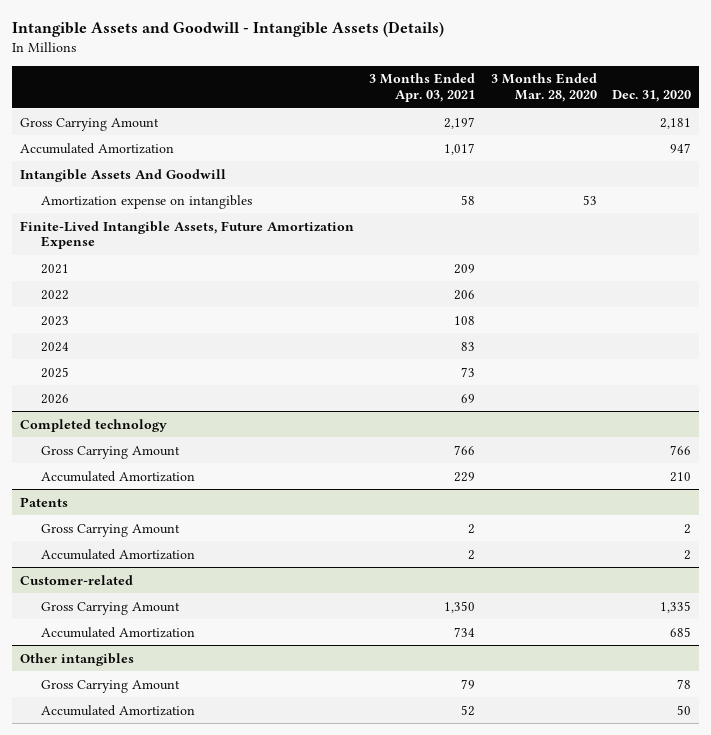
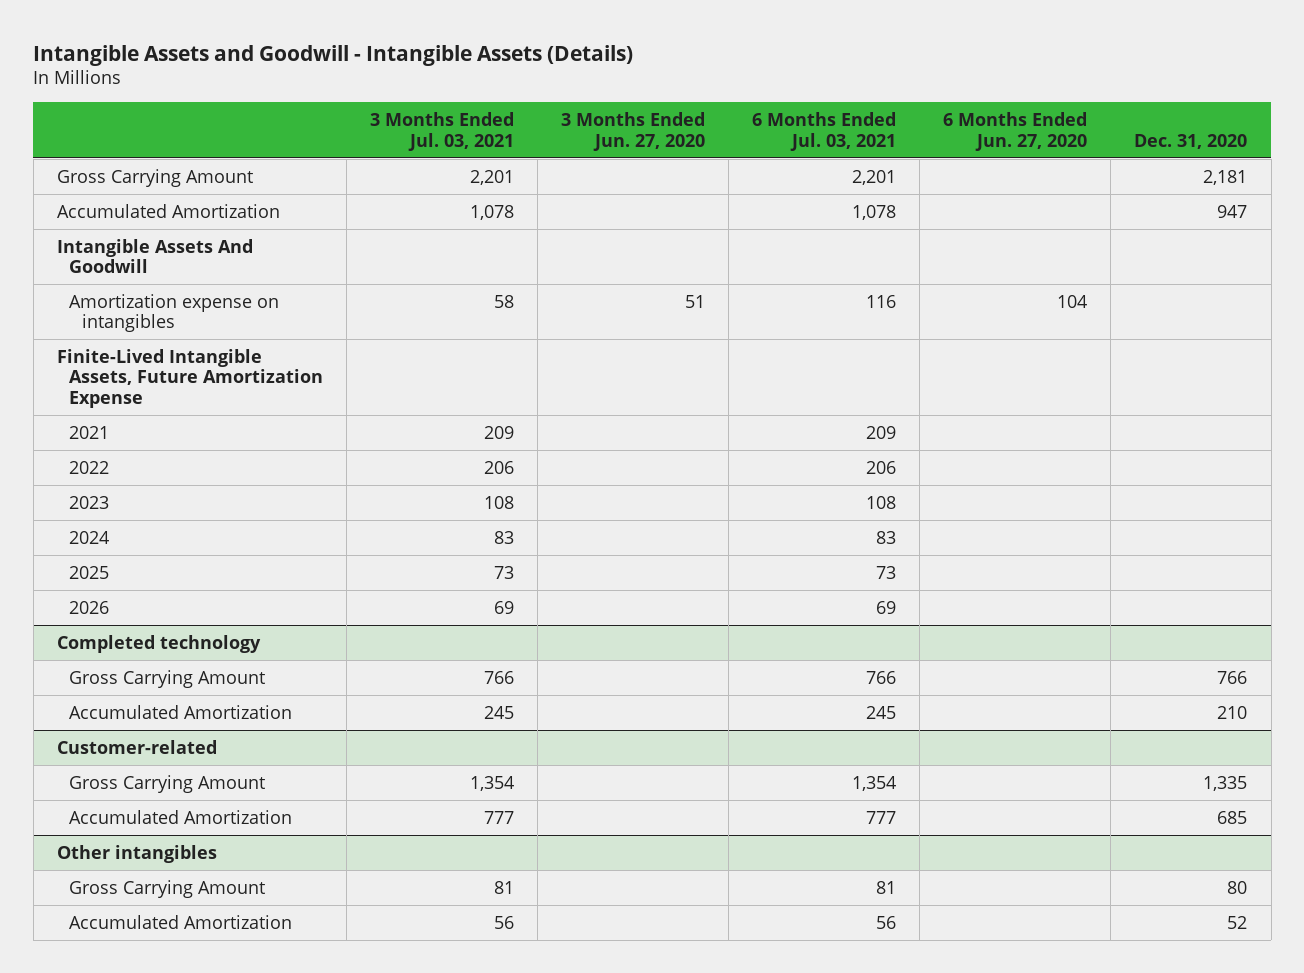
- | 3 Months Ended Apr. 03, 2021 | 3 Months Ended Mar. 28, 2020 | Dec. 31, 2020
+ | 3 Months Ended Jul. 03, 2021 | 3 Months Ended Jun. 27, 2020 | 6 Months Ended Jul. 03, 2021 | 6 Months Ended Jun. 27, 2020 | Dec. 31, 2020
- Patents
- Gross Carrying Amount | 2 | | 2
- Accumulated Amortization | 2 | | 2
@ Other intangibles
- Gross Carrying Amount | 79 | | 78
- Accumulated Amortization | 52 | | 50
+ Gross Carrying Amount | 81 | | 81 | | 80
+ Accumulated Amortization | 56 | | 56 | | 52

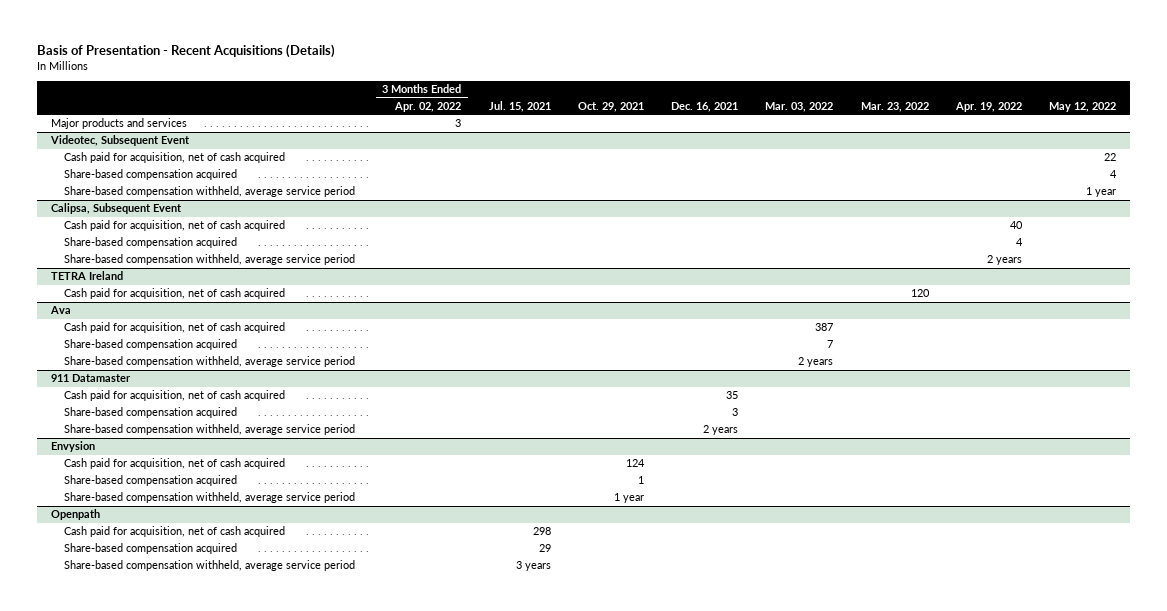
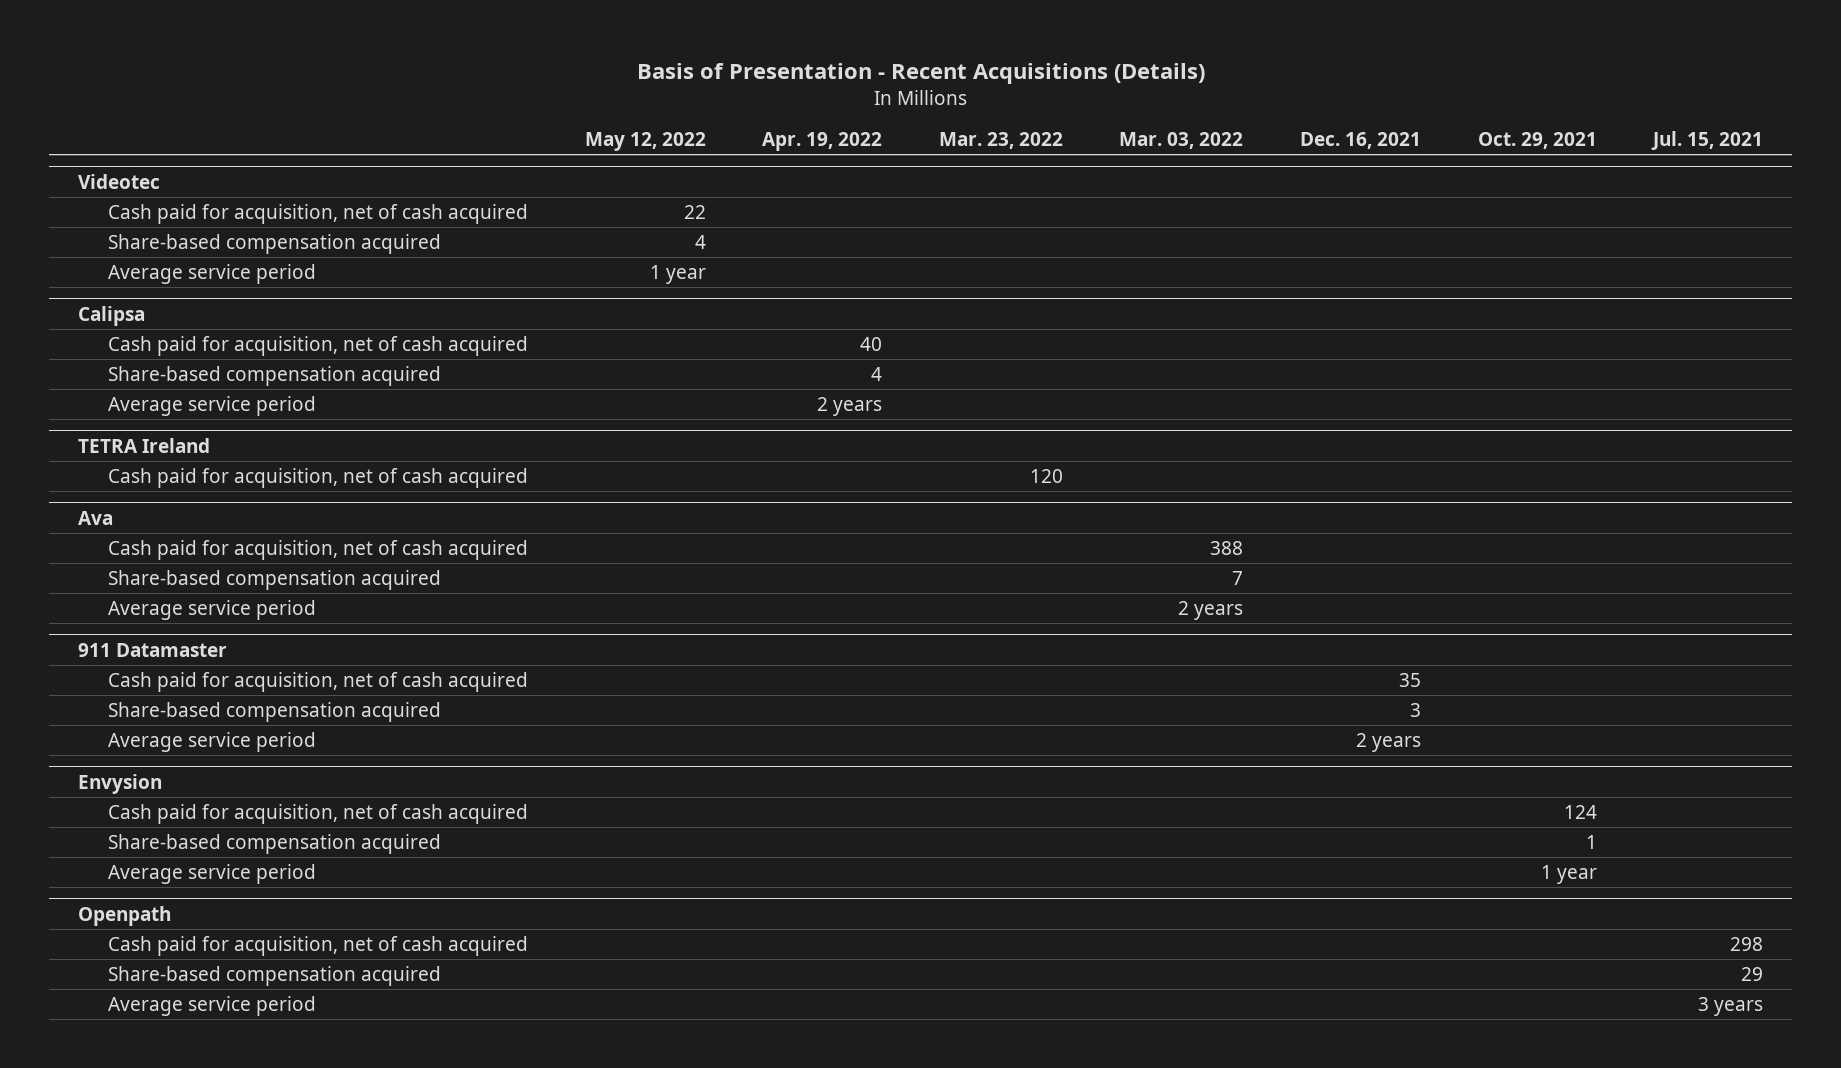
- | 3 Months Ended Apr. 02, 2022 | Jul. 15, 2021 | Oct. 29, 2021 | Dec. 16, 2021 | Mar. 03, 2022 | Mar. 23, 2022 | Apr. 19, 2022 | May 12, 2022
+ | May 12, 2022 | Apr. 19, 2022 | Mar. 23, 2022 | Mar. 03, 2022 | Dec. 16, 2021 | Oct. 29, 2021 | Jul. 15, 2021
- Major products and services | 3 | | | | | | |
- Videotec, Subsequent Event
+ Videotec
- Share-based compensation withheld, average service period | | | | | | | | 1 year
- Calipsa, Subsequent Event
+ Average service period | 1 year | | | | | |
+ Calipsa
- Share-based compensation withheld, average service period | | | | | | | 2 years |
+ Average service period | | 2 years | | | | |
@ Ava
- Cash paid for acquisition, net of cash acquired | | | | | 387 | | |
+ Cash paid for acquisition, net of cash acquired | | | | 388 | | |
- Share-based compensation withheld, average service period | | | | | 2 years | | |
+ Average service period | | | | 2 years | | |
@ 911 Datamaster
- Share-based compensation withheld, average service period | | | | 2 years | | | |
+ Average service period | | | | | 2 years | |
@ Envysion
- Share-based compensation withheld, average service period | | | 1 year | | | | |
+ Average service period | | | | | | 1 year |
@ Openpath
- Share-based compensation withheld, average service period | | 3 years | | | | | |
+ Average service period | | | | | | | 3 years

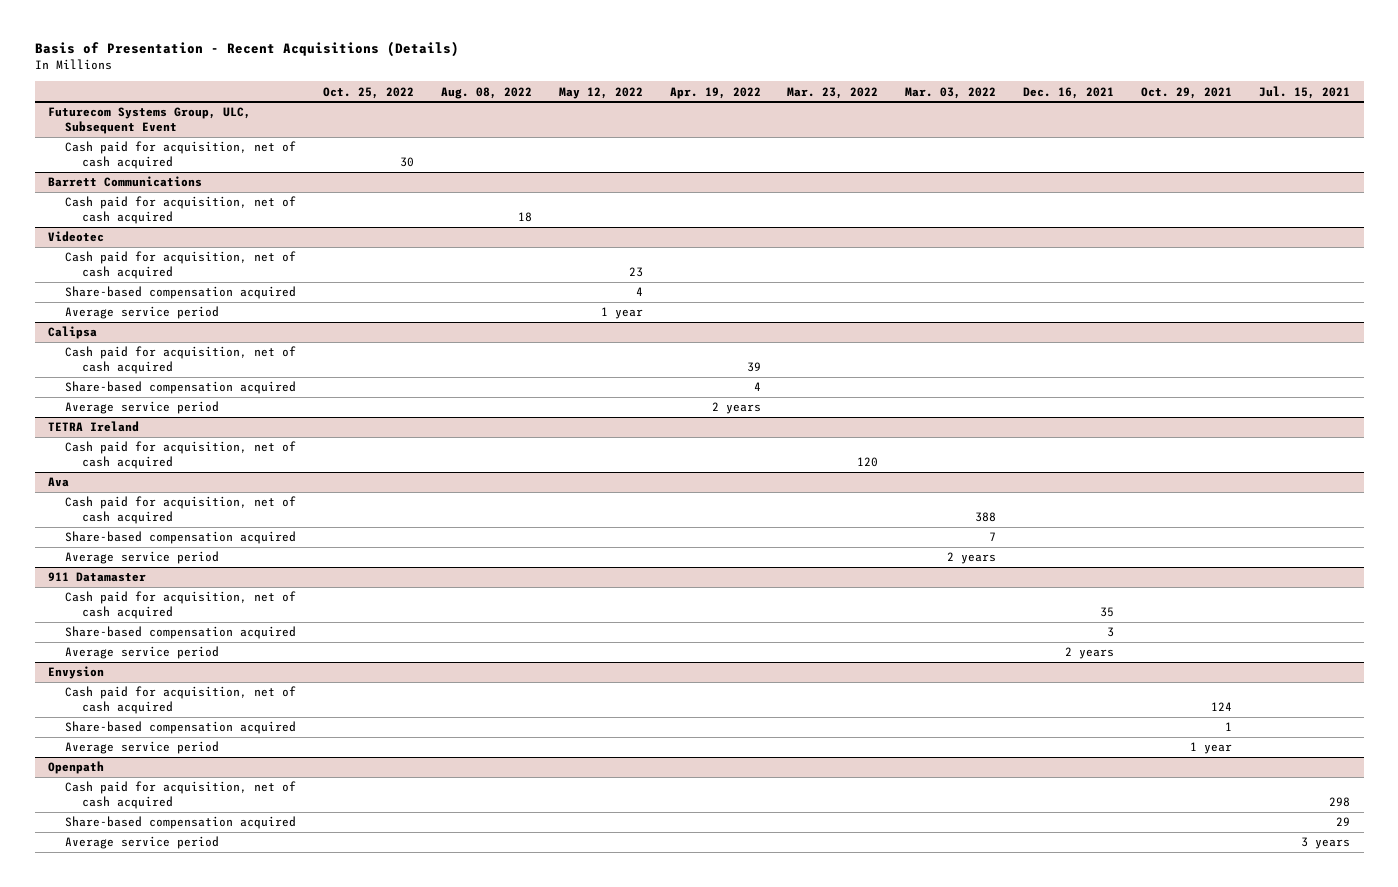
- | May 12, 2022 | Apr. 19, 2022 | Mar. 23, 2022 | Mar. 03, 2022 | Dec. 16, 2021 | Oct. 29, 2021 | Jul. 15, 2021
+ | Oct. 25, 2022 | Aug. 08, 2022 | May 12, 2022 | Apr. 19, 2022 | Mar. 23, 2022 | Mar. 03, 2022 | Dec. 16, 2021 | Oct. 29, 2021 | Jul. 15, 2021
+ Futurecom Systems Group, ULC, Subsequent Event
+ Cash paid for acquisition, net of cash acquired | 30 | | | | | | | |
+ Barrett Communications
+ Cash paid for acquisition, net of cash acquired | | 18 | | | | | | |
@ Videotec
- Cash paid for acquisition, net of cash acquired | 22 | | | | | |
+ Cash paid for acquisition, net of cash acquired | | | 23 | | | | | |
@ Calipsa
- Cash paid for acquisition, net of cash acquired | | 40 | | | | |
+ Cash paid for acquisition, net of cash acquired | | | | 39 | | | | |

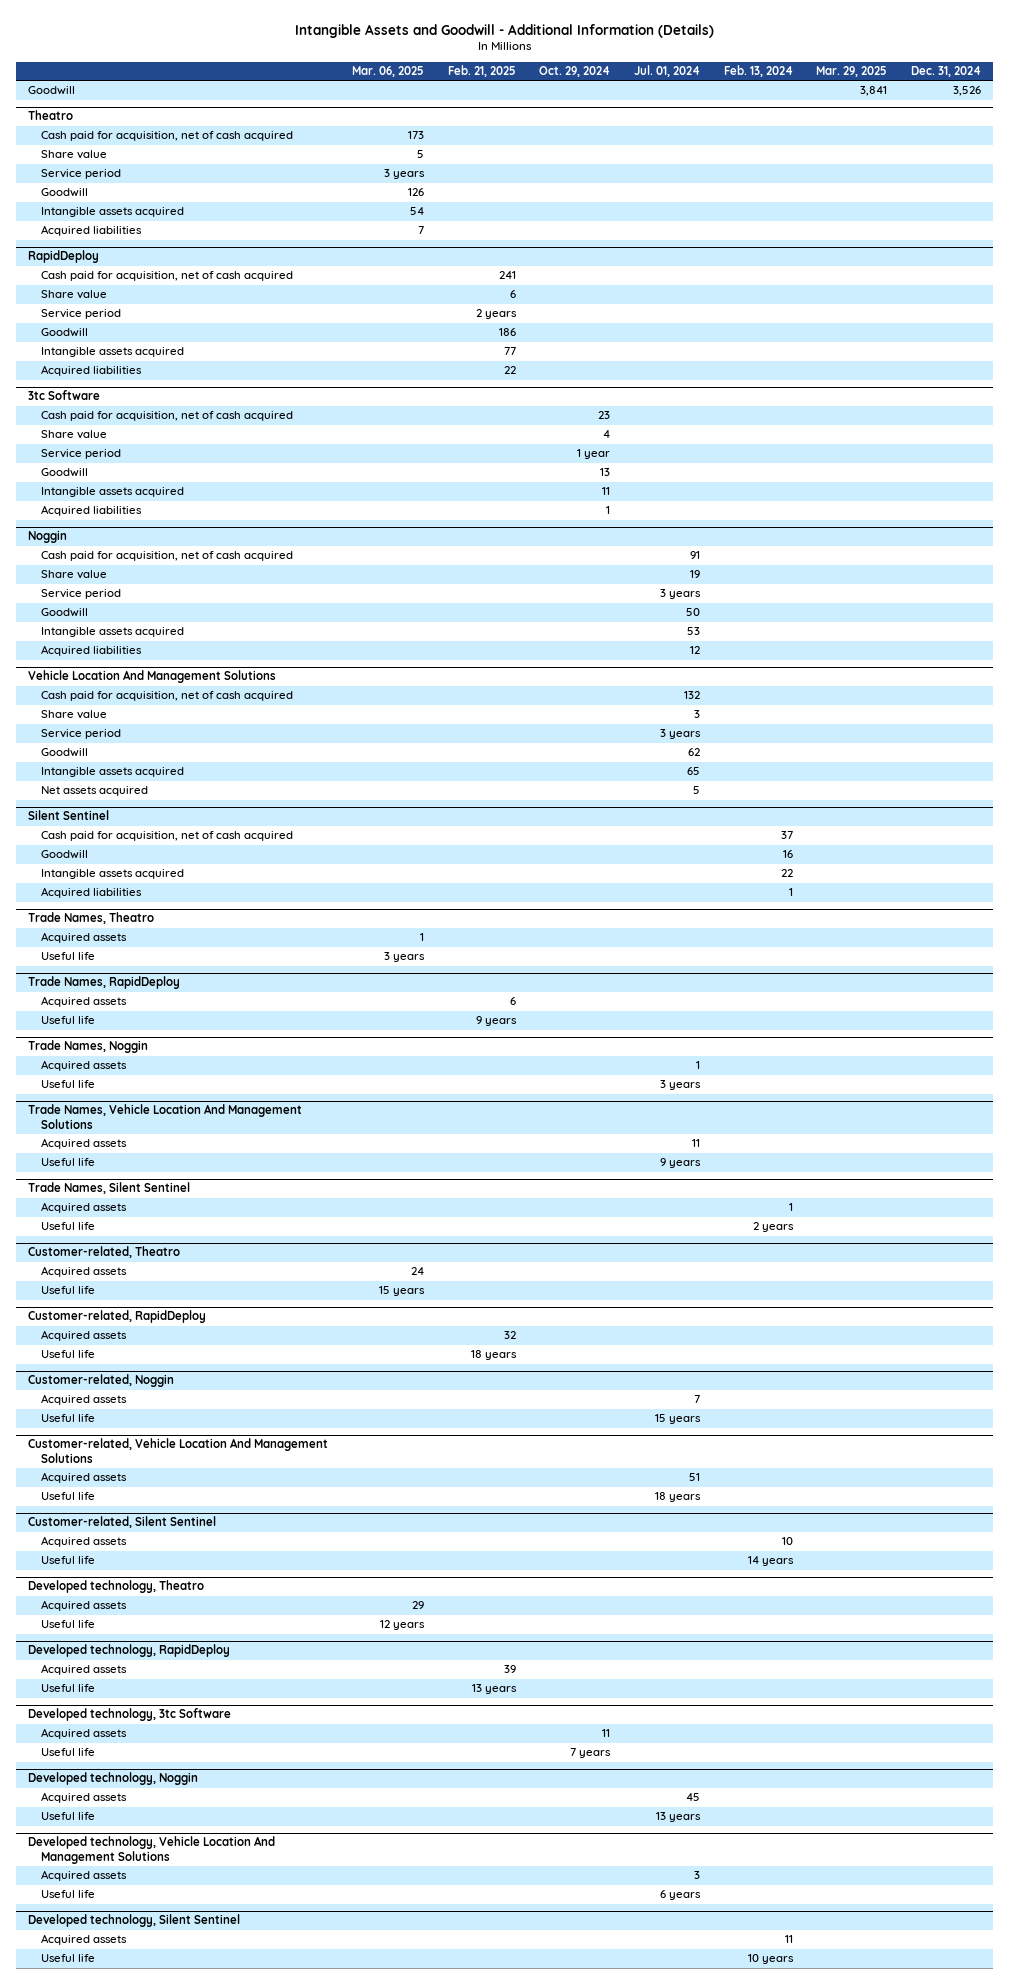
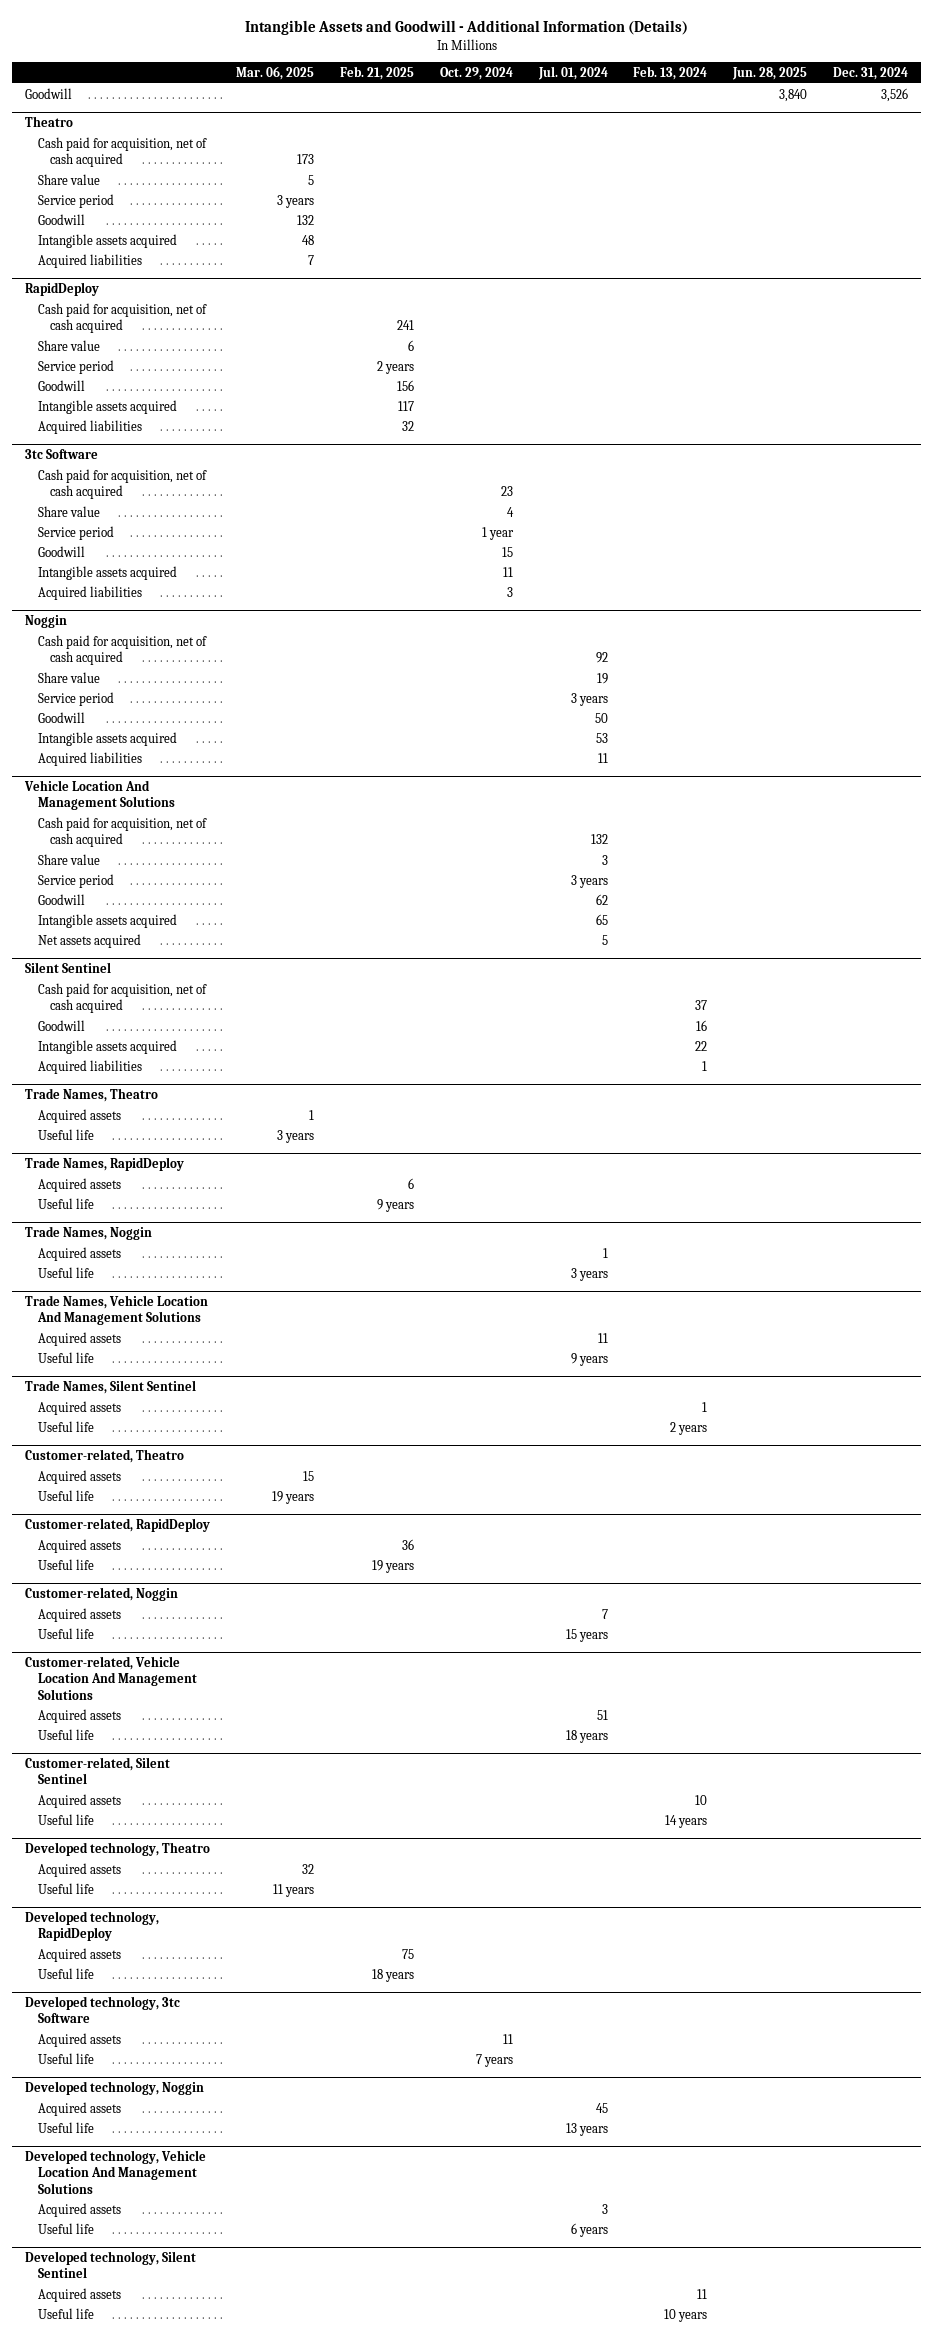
- | Mar. 06, 2025 | Feb. 21, 2025 | Oct. 29, 2024 | Jul. 01, 2024 | Feb. 13, 2024 | Mar. 29, 2025 | Dec. 31, 2024
+ | Mar. 06, 2025 | Feb. 21, 2025 | Oct. 29, 2024 | Jul. 01, 2024 | Feb. 13, 2024 | Jun. 28, 2025 | Dec. 31, 2024
@ Theatro
- Goodwill | 126 | | | | | |
- Intangible assets acquired | 54 | | | | | |
+ Goodwill | 132 | | | | | |
+ Intangible assets acquired | 48 | | | | | |
@ RapidDeploy
- Goodwill | | 186 | | | | |
- Intangible assets acquired | | 77 | | | | |
- Acquired liabilities | | 22 | | | | |
+ Goodwill | | 156 | | | | |
+ Intangible assets acquired | | 117 | | | | |
+ Acquired liabilities | | 32 | | | | |
@ 3tc Software
- Goodwill | | | 13 | | | |
+ Goodwill | | | 15 | | | |
- Acquired liabilities | | | 1 | | | |
+ Acquired liabilities | | | 3 | | | |
@ Noggin
- Cash paid for acquisition, net of cash acquired | | | | 91 | | |
+ Cash paid for acquisition, net of cash acquired | | | | 92 | | |
- Acquired liabilities | | | | 12 | | |
+ Acquired liabilities | | | | 11 | | |
@ Customer-related, Theatro
- Acquired assets | 24 | | | | | |
- Useful life | 15 years | | | | | |
+ Acquired assets | 15 | | | | | |
+ Useful life | 19 years | | | | | |
@ Customer-related, RapidDeploy
- Acquired assets | | 32 | | | | |
- Useful life | | 18 years | | | | |
+ Acquired assets | | 36 | | | | |
+ Useful life | | 19 years | | | | |
@ Developed technology, Theatro
- Acquired assets | 29 | | | | | |
- Useful life | 12 years | | | | | |
+ Acquired assets | 32 | | | | | |
+ Useful life | 11 years | | | | | |
@ Developed technology, RapidDeploy
- Acquired assets | | 39 | | | | |
- Useful life | | 13 years | | | | |
+ Acquired assets | | 75 | | | | |
+ Useful life | | 18 years | | | | |

